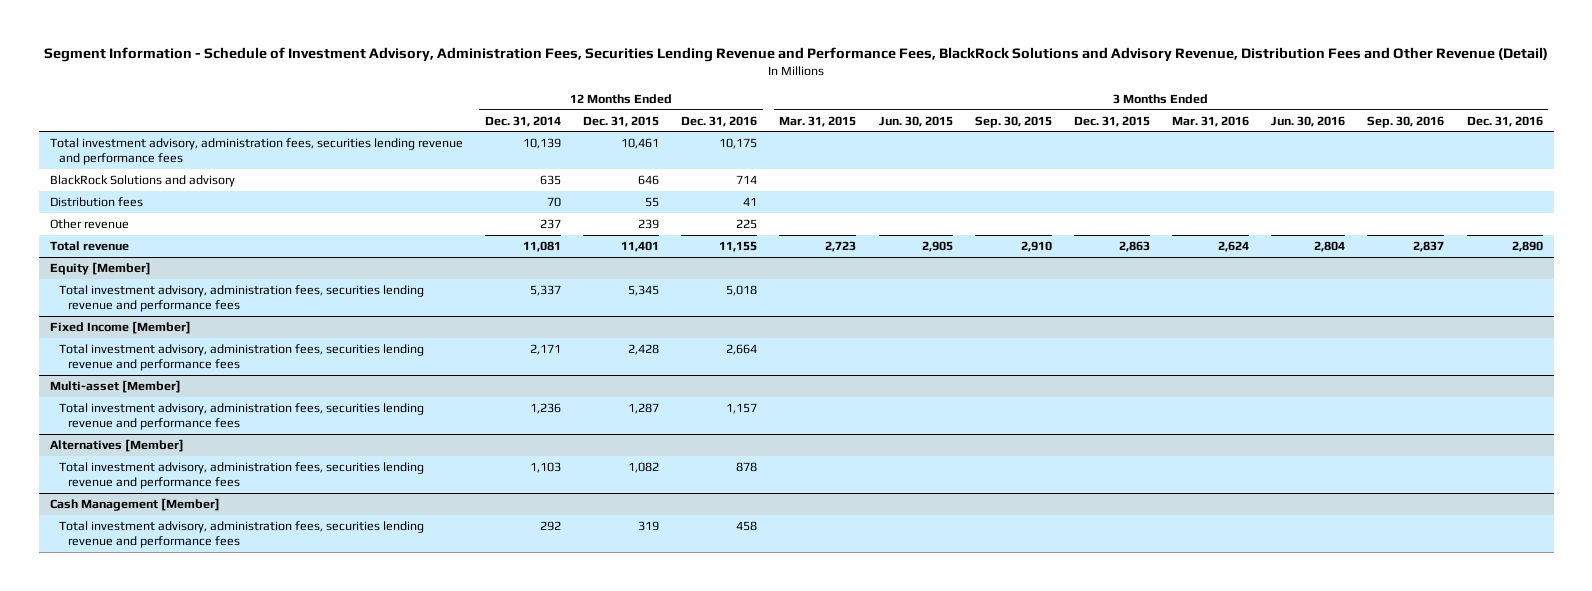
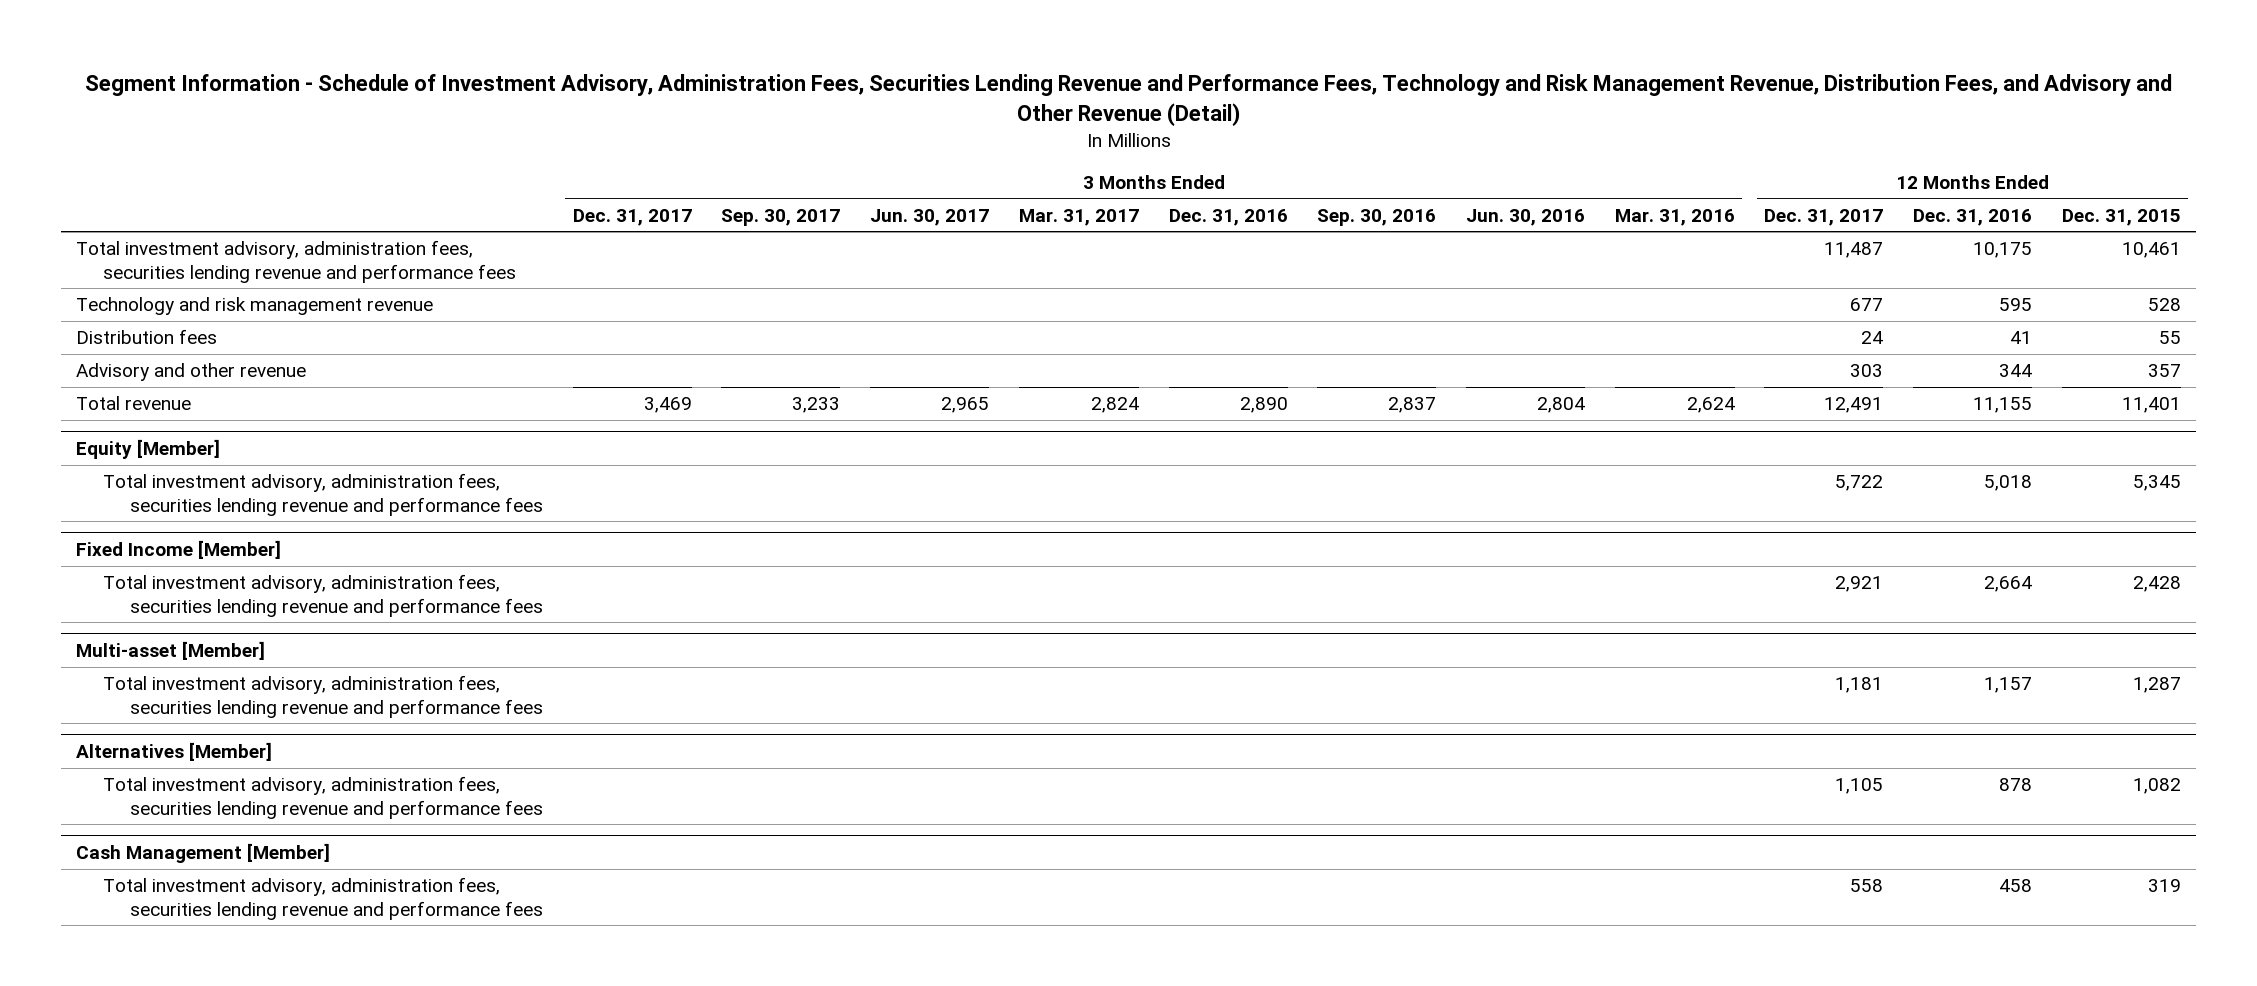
- Segment Information - Schedule of Investment Advisory, Administration Fees, Securities Lending Revenue and Performance Fees, BlackRock Solutions and Advisory Revenue, Distribution Fees and Other Revenue (Detail)
+ Segment Information - Schedule of Investment Advisory, Administration Fees, Securities Lending Revenue and Performance Fees, Technology and Risk Management Revenue, Distribution Fees, and Advisory and Other Revenue (Detail)
- | 12 Months Ended Dec. 31, 2014 | 12 Months Ended Dec. 31, 2015 | 12 Months Ended Dec. 31, 2016 | 3 Months Ended Mar. 31, 2015 | 3 Months Ended Jun. 30, 2015 | 3 Months Ended Sep. 30, 2015 | 3 Months Ended Dec. 31, 2015 | 3 Months Ended Mar. 31, 2016 | 3 Months Ended Jun. 30, 2016 | 3 Months Ended Sep. 30, 2016 | 3 Months Ended Dec. 31, 2016
+ | 3 Months Ended Dec. 31, 2017 | 3 Months Ended Sep. 30, 2017 | 3 Months Ended Jun. 30, 2017 | 3 Months Ended Mar. 31, 2017 | 3 Months Ended Dec. 31, 2016 | 3 Months Ended Sep. 30, 2016 | 3 Months Ended Jun. 30, 2016 | 3 Months Ended Mar. 31, 2016 | 12 Months Ended Dec. 31, 2017 | 12 Months Ended Dec. 31, 2016 | 12 Months Ended Dec. 31, 2015
- BlackRock Solutions and advisory | 635 | 646 | 714 | | | | | | | |
+ Technology and risk management revenue | | | | | | | | | 677 | 595 | 528
- Other revenue | 237 | 239 | 225 | | | | | | | |
+ Advisory and other revenue | | | | | | | | | 303 | 344 | 357

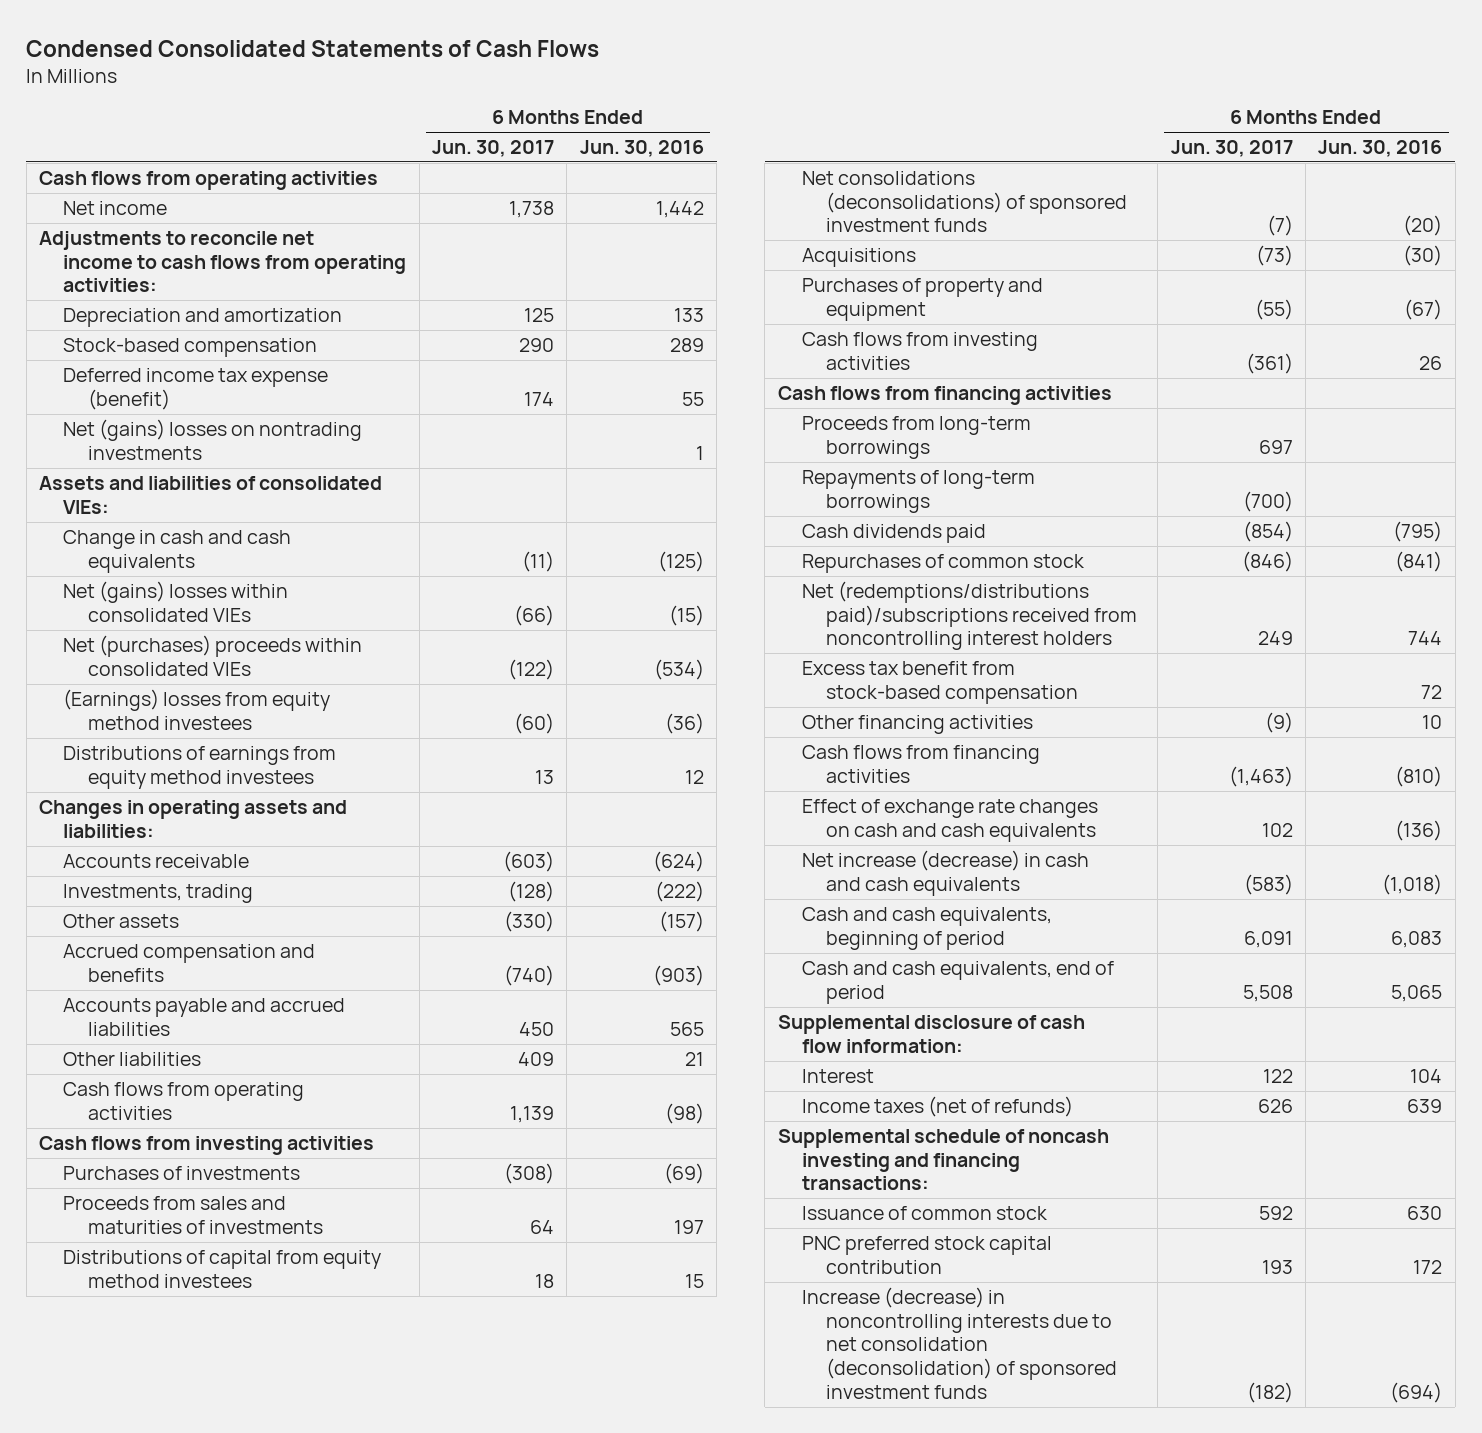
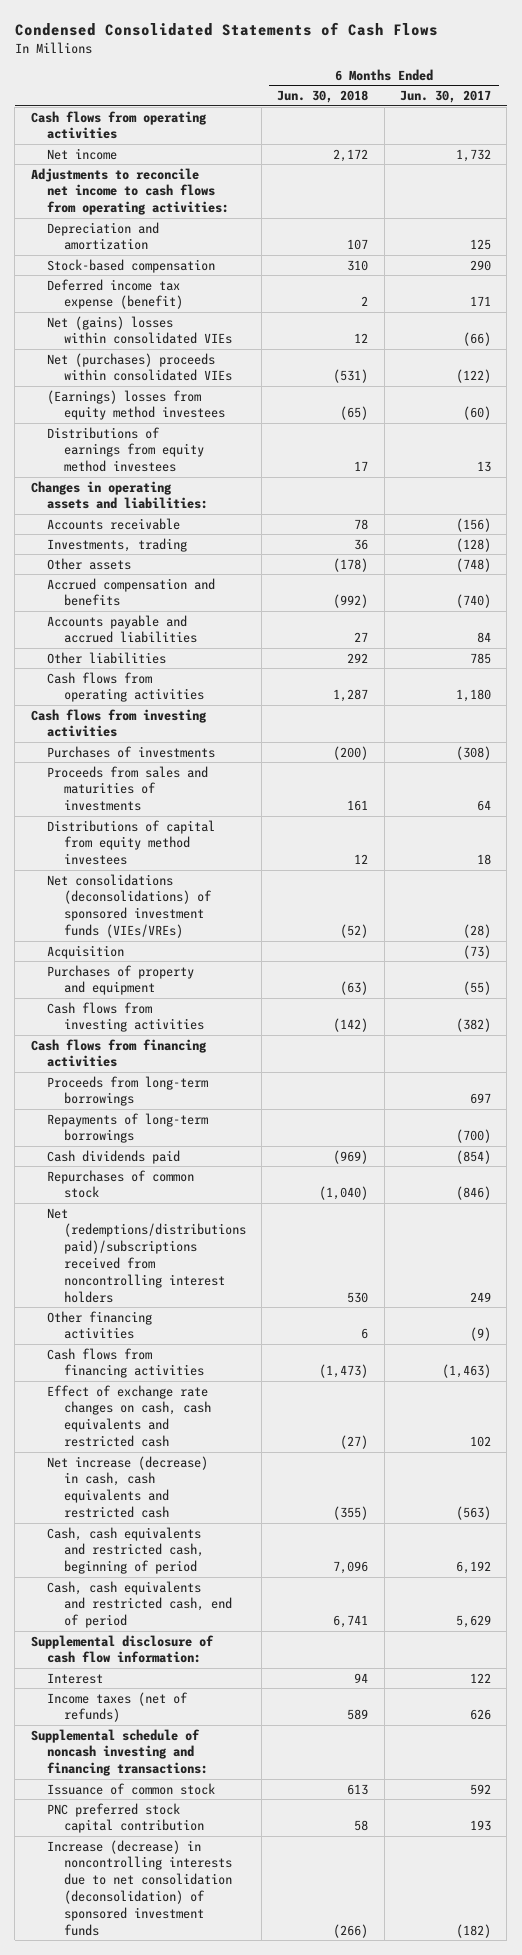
- | 6 Months Ended Jun. 30, 2017 | 6 Months Ended Jun. 30, 2016
+ | 6 Months Ended Jun. 30, 2018 | 6 Months Ended Jun. 30, 2017
- Net income | 1,738 | 1,442
+ Net income | 2,172 | 1,732
- Deferred income tax expense (benefit) | 174 | 55
- Net (gains) losses on nontrading investments | | 1
- Assets and liabilities of consolidated VIEs:
- Change in cash and cash equivalents | (11) | (125)
+ Deferred income tax expense (benefit) | 2 | 171
- Accounts receivable | (603) | (624)
+ Accounts receivable | 78 | (156)
- Other assets | (330) | (157)
+ Other assets | (178) | (748)
- Accounts payable and accrued liabilities | 450 | 565
- Other liabilities | 409 | 21
- Cash flows from operating activities | 1,139 | (98)
+ Accounts payable and accrued liabilities | 27 | 84
+ Other liabilities | 292 | 785
+ Cash flows from operating activities | 1,287 | 1,180
- Net consolidations (deconsolidations) of sponsored investment funds | (7) | (20)
- Acquisitions | (73) | (30)
+ Net consolidations (deconsolidations) of sponsored investment funds (VIEs/VREs) | (52) | (28)
+ Acquisition | | (73)
- Cash flows from investing activities | (361) | 26
+ Cash flows from investing activities | (142) | (382)
- Excess tax benefit from stock-based compensation | | 72
- Effect of exchange rate changes on cash and cash equivalents | 102 | (136)
- Net increase (decrease) in cash and cash equivalents | (583) | (1,018)
- Cash and cash equivalents, beginning of period | 6,091 | 6,083
- Cash and cash equivalents, end of period | 5,508 | 5,065
+ Effect of exchange rate changes on cash, cash equivalents and restricted cash | (27) | 102
+ Net increase (decrease) in cash, cash equivalents and restricted cash | (355) | (563)
+ Cash, cash equivalents and restricted cash, beginning of period | 7,096 | 6,192
+ Cash, cash equivalents and restricted cash, end of period | 6,741 | 5,629

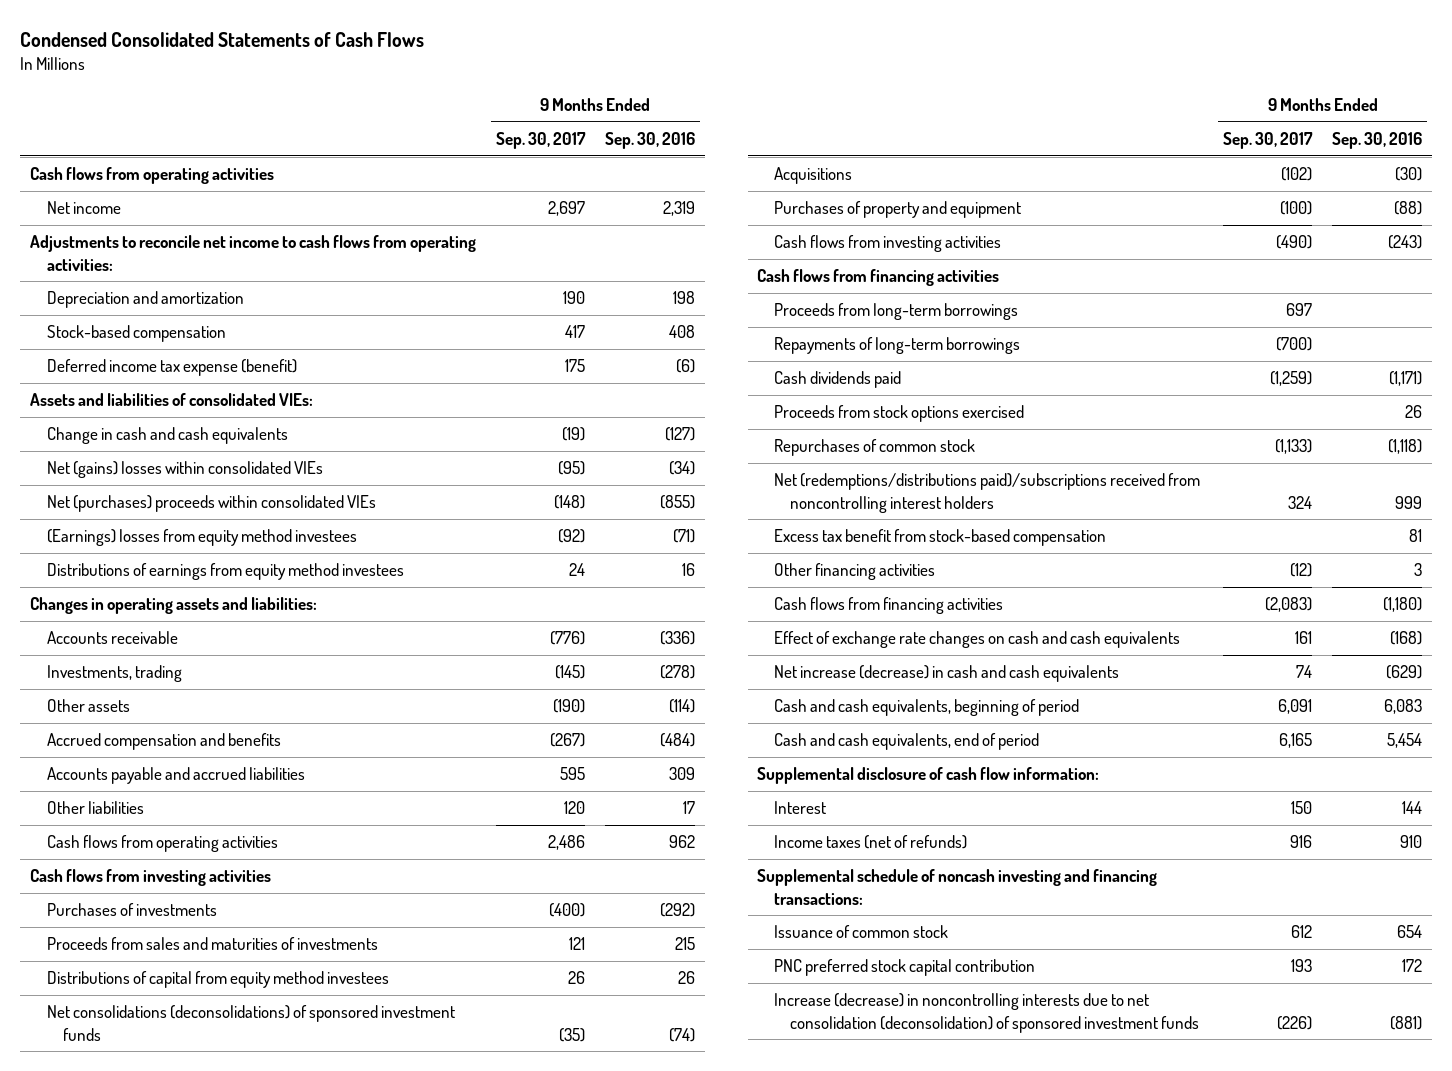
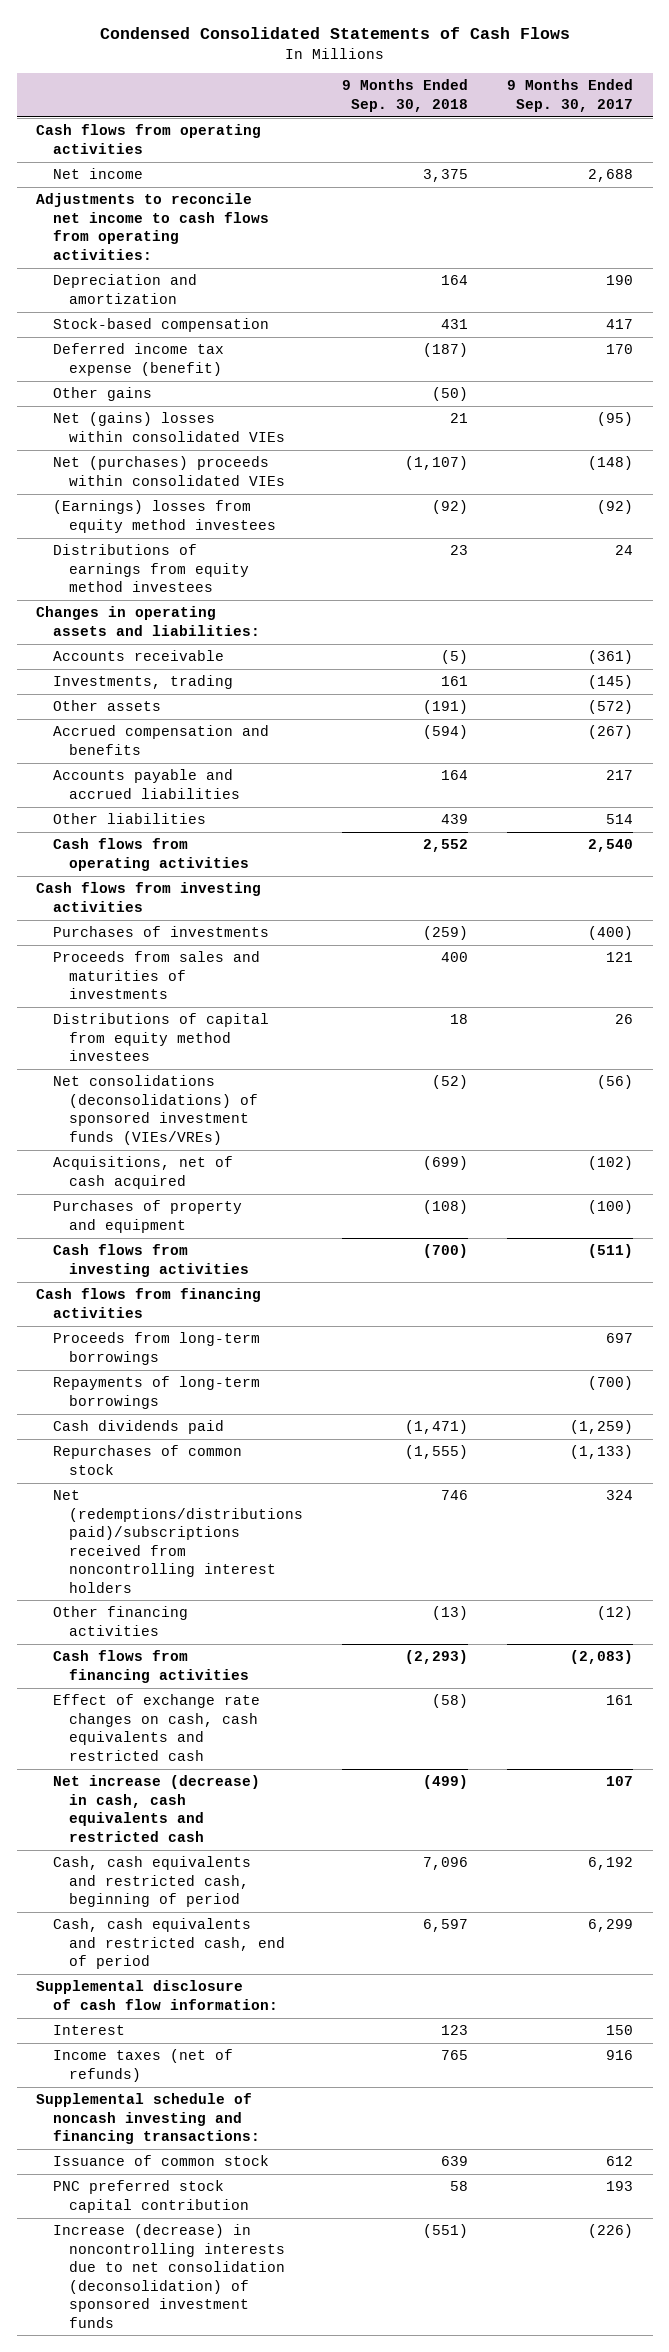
- | 9 Months Ended Sep. 30, 2017 | 9 Months Ended Sep. 30, 2016
+ | 9 Months Ended Sep. 30, 2018 | 9 Months Ended Sep. 30, 2017
- Net income | 2,697 | 2,319
+ Net income | 3,375 | 2,688
- Deferred income tax expense (benefit) | 175 | (6)
- Assets and liabilities of consolidated VIEs:
- Change in cash and cash equivalents | (19) | (127)
+ Deferred income tax expense (benefit) | (187) | 170
+ Other gains | (50) |
- Accounts receivable | (776) | (336)
+ Accounts receivable | (5) | (361)
- Other assets | (190) | (114)
+ Other assets | (191) | (572)
- Accounts payable and accrued liabilities | 595 | 309
- Other liabilities | 120 | 17
- Cash flows from operating activities | 2,486 | 962
+ Accounts payable and accrued liabilities | 164 | 217
+ Other liabilities | 439 | 514
+ Cash flows from operating activities | 2,552 | 2,540
- Net consolidations (deconsolidations) of sponsored investment funds | (35) | (74)
- Acquisitions | (102) | (30)
+ Net consolidations (deconsolidations) of sponsored investment funds (VIEs/VREs) | (52) | (56)
+ Acquisitions, net of cash acquired | (699) | (102)
- Cash flows from investing activities | (490) | (243)
+ Cash flows from investing activities | (700) | (511)
- Proceeds from stock options exercised | | 26
- Excess tax benefit from stock-based compensation | | 81
- Effect of exchange rate changes on cash and cash equivalents | 161 | (168)
- Net increase (decrease) in cash and cash equivalents | 74 | (629)
- Cash and cash equivalents, beginning of period | 6,091 | 6,083
- Cash and cash equivalents, end of period | 6,165 | 5,454
+ Effect of exchange rate changes on cash, cash equivalents and restricted cash | (58) | 161
+ Net increase (decrease) in cash, cash equivalents and restricted cash | (499) | 107
+ Cash, cash equivalents and restricted cash, beginning of period | 7,096 | 6,192
+ Cash, cash equivalents and restricted cash, end of period | 6,597 | 6,299

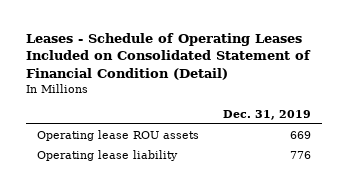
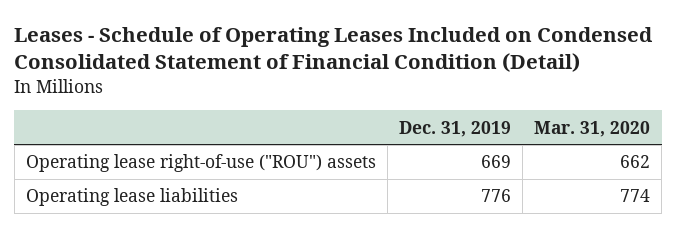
- Leases - Schedule of Operating Leases Included on Consolidated Statement of Financial Condition (Detail)
+ Leases - Schedule of Operating Leases Included on Condensed Consolidated Statement of Financial Condition (Detail)
- | Dec. 31, 2019
+ | Dec. 31, 2019 | Mar. 31, 2020
- Operating lease ROU assets | 669
- Operating lease liability | 776
+ Operating lease right-of-use ("ROU") assets | 669 | 662
+ Operating lease liabilities | 776 | 774

